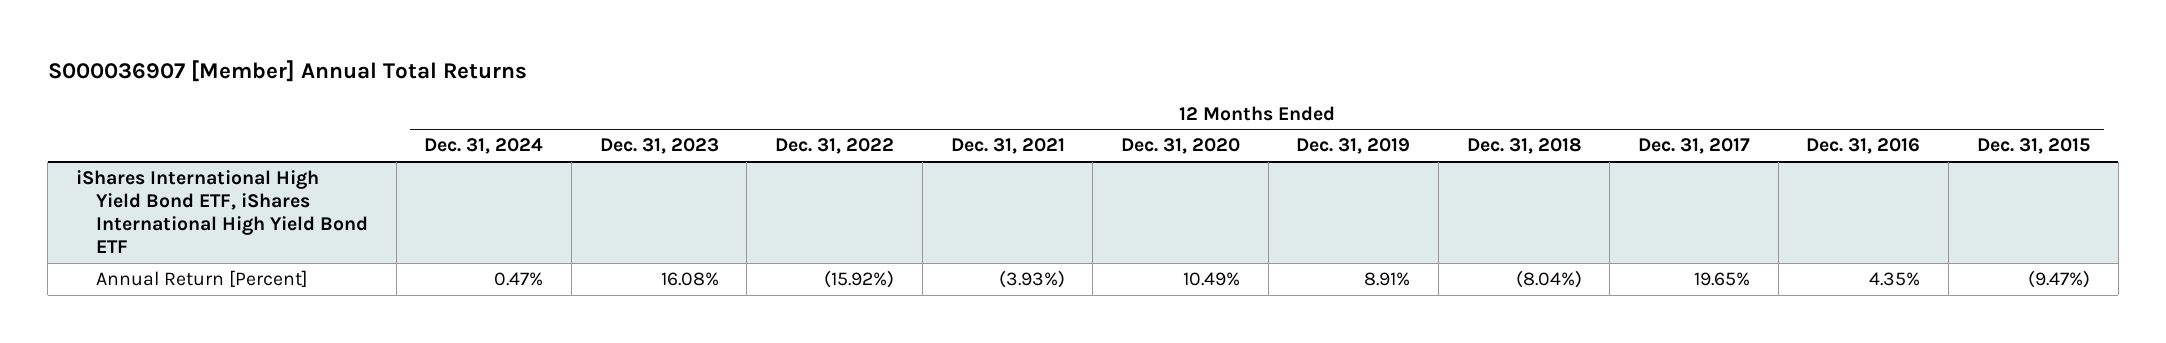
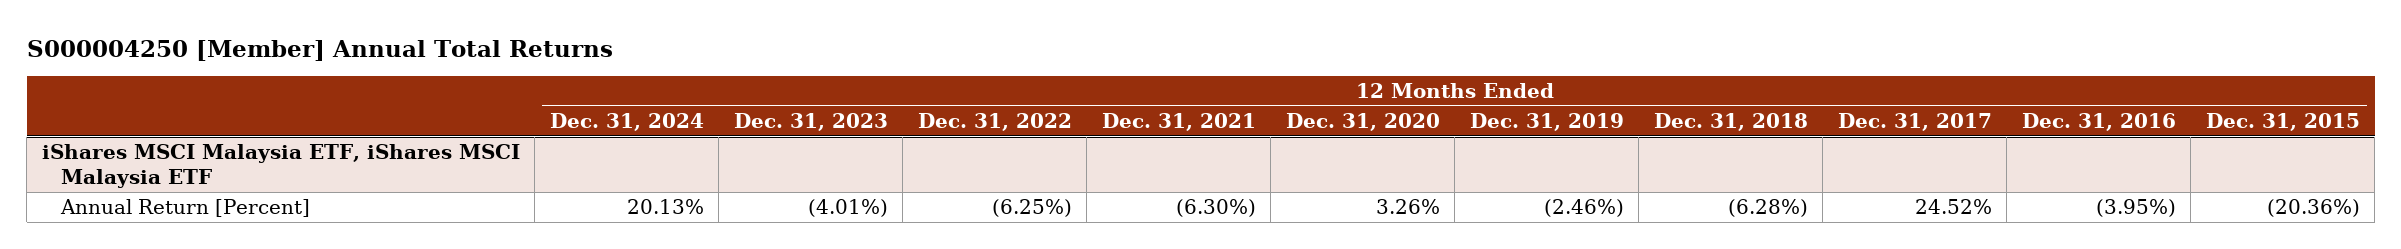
- S000036907 [Member] Annual Total Returns
+ S000004250 [Member] Annual Total Returns
- iShares International High Yield Bond ETF, iShares International High Yield Bond ETF
- Annual Return [Percent] | 0.47% | 16.08% | (15.92%) | (3.93%) | 10.49% | 8.91% | (8.04%) | 19.65% | 4.35% | (9.47%)
+ iShares MSCI Malaysia ETF, iShares MSCI Malaysia ETF
+ Annual Return [Percent] | 20.13% | (4.01%) | (6.25%) | (6.30%) | 3.26% | (2.46%) | (6.28%) | 24.52% | (3.95%) | (20.36%)

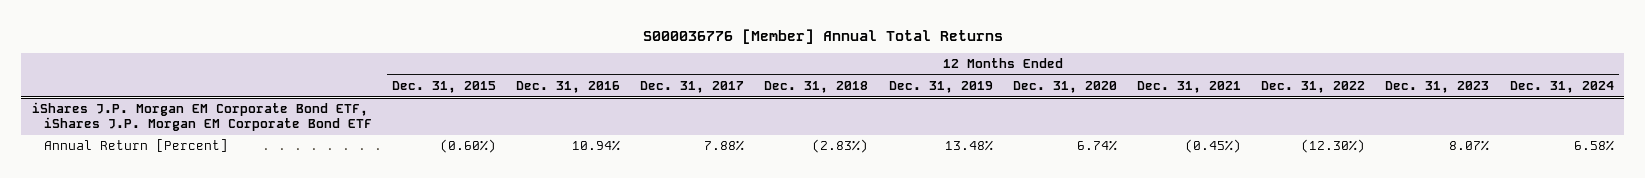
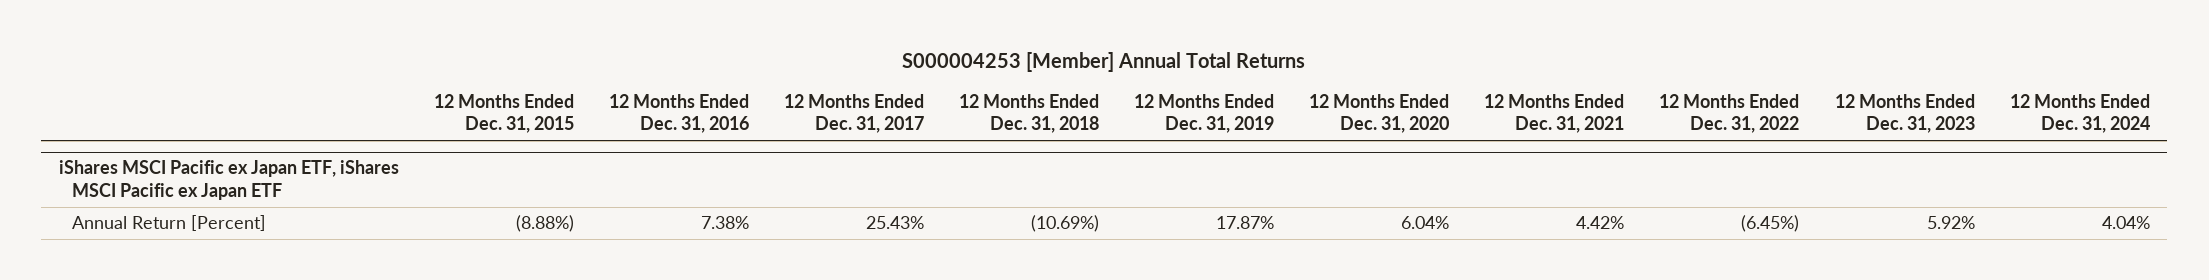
- S000036776 [Member] Annual Total Returns
+ S000004253 [Member] Annual Total Returns
- iShares J.P. Morgan EM Corporate Bond ETF, iShares J.P. Morgan EM Corporate Bond ETF
- Annual Return [Percent] | (0.60%) | 10.94% | 7.88% | (2.83%) | 13.48% | 6.74% | (0.45%) | (12.30%) | 8.07% | 6.58%
+ iShares MSCI Pacific ex Japan ETF, iShares MSCI Pacific ex Japan ETF
+ Annual Return [Percent] | (8.88%) | 7.38% | 25.43% | (10.69%) | 17.87% | 6.04% | 4.42% | (6.45%) | 5.92% | 4.04%

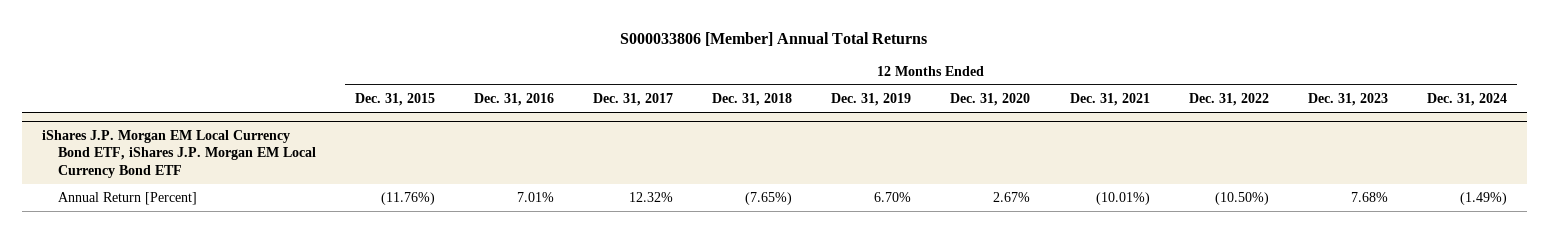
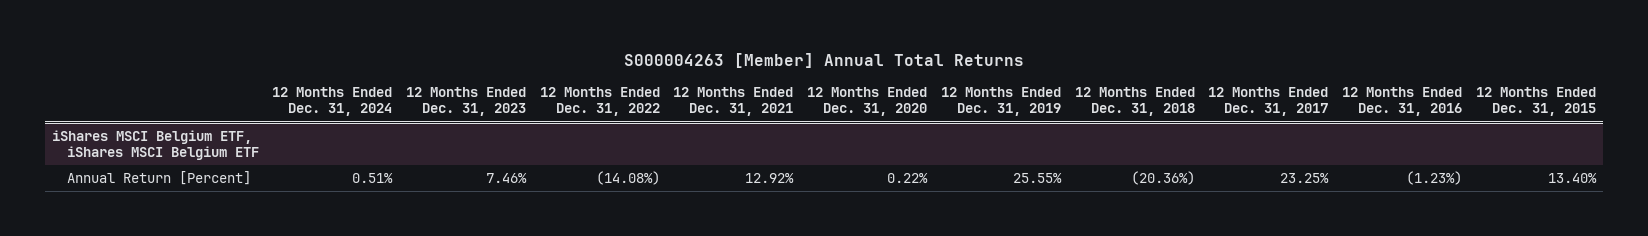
- S000033806 [Member] Annual Total Returns
+ S000004263 [Member] Annual Total Returns
- | 12 Months Ended Dec. 31, 2015 | 12 Months Ended Dec. 31, 2016 | 12 Months Ended Dec. 31, 2017 | 12 Months Ended Dec. 31, 2018 | 12 Months Ended Dec. 31, 2019 | 12 Months Ended Dec. 31, 2020 | 12 Months Ended Dec. 31, 2021 | 12 Months Ended Dec. 31, 2022 | 12 Months Ended Dec. 31, 2023 | 12 Months Ended Dec. 31, 2024
+ | 12 Months Ended Dec. 31, 2024 | 12 Months Ended Dec. 31, 2023 | 12 Months Ended Dec. 31, 2022 | 12 Months Ended Dec. 31, 2021 | 12 Months Ended Dec. 31, 2020 | 12 Months Ended Dec. 31, 2019 | 12 Months Ended Dec. 31, 2018 | 12 Months Ended Dec. 31, 2017 | 12 Months Ended Dec. 31, 2016 | 12 Months Ended Dec. 31, 2015
- iShares J.P. Morgan EM Local Currency Bond ETF, iShares J.P. Morgan EM Local Currency Bond ETF
- Annual Return [Percent] | (11.76%) | 7.01% | 12.32% | (7.65%) | 6.70% | 2.67% | (10.01%) | (10.50%) | 7.68% | (1.49%)
+ iShares MSCI Belgium ETF, iShares MSCI Belgium ETF
+ Annual Return [Percent] | 0.51% | 7.46% | (14.08%) | 12.92% | 0.22% | 25.55% | (20.36%) | 23.25% | (1.23%) | 13.40%

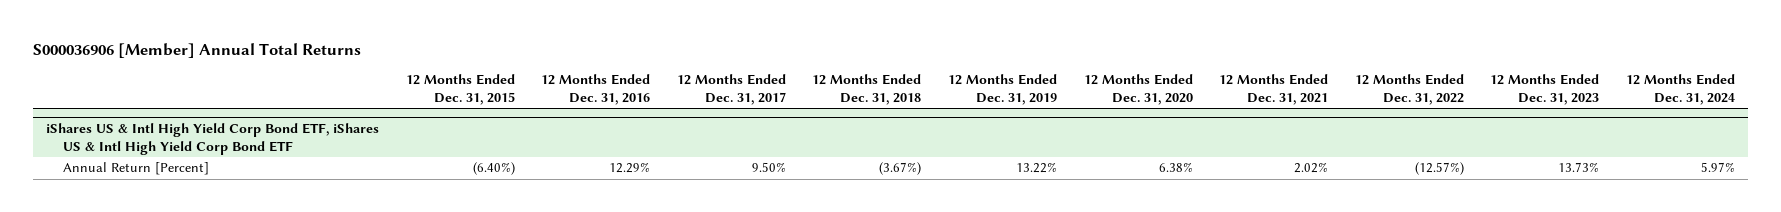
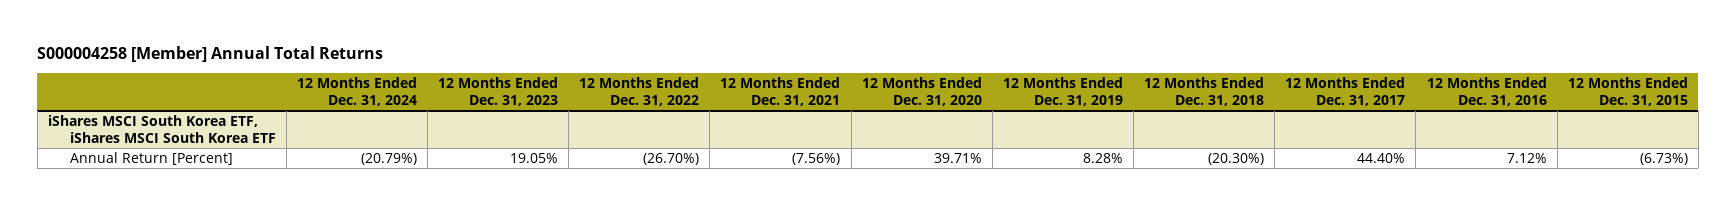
- S000036906 [Member] Annual Total Returns
+ S000004258 [Member] Annual Total Returns
- | 12 Months Ended Dec. 31, 2015 | 12 Months Ended Dec. 31, 2016 | 12 Months Ended Dec. 31, 2017 | 12 Months Ended Dec. 31, 2018 | 12 Months Ended Dec. 31, 2019 | 12 Months Ended Dec. 31, 2020 | 12 Months Ended Dec. 31, 2021 | 12 Months Ended Dec. 31, 2022 | 12 Months Ended Dec. 31, 2023 | 12 Months Ended Dec. 31, 2024
+ | 12 Months Ended Dec. 31, 2024 | 12 Months Ended Dec. 31, 2023 | 12 Months Ended Dec. 31, 2022 | 12 Months Ended Dec. 31, 2021 | 12 Months Ended Dec. 31, 2020 | 12 Months Ended Dec. 31, 2019 | 12 Months Ended Dec. 31, 2018 | 12 Months Ended Dec. 31, 2017 | 12 Months Ended Dec. 31, 2016 | 12 Months Ended Dec. 31, 2015
- iShares US & Intl High Yield Corp Bond ETF, iShares US & Intl High Yield Corp Bond ETF
- Annual Return [Percent] | (6.40%) | 12.29% | 9.50% | (3.67%) | 13.22% | 6.38% | 2.02% | (12.57%) | 13.73% | 5.97%
+ iShares MSCI South Korea ETF, iShares MSCI South Korea ETF
+ Annual Return [Percent] | (20.79%) | 19.05% | (26.70%) | (7.56%) | 39.71% | 8.28% | (20.30%) | 44.40% | 7.12% | (6.73%)

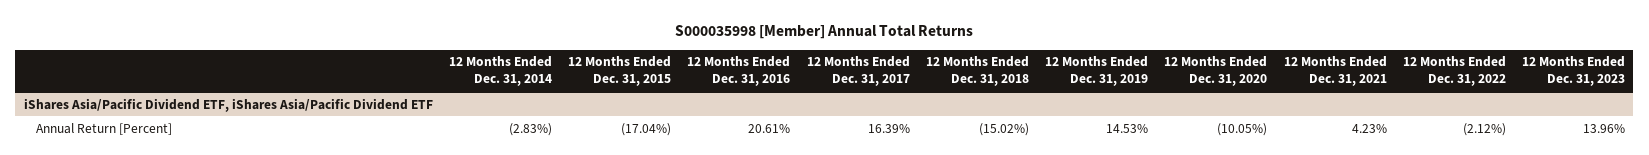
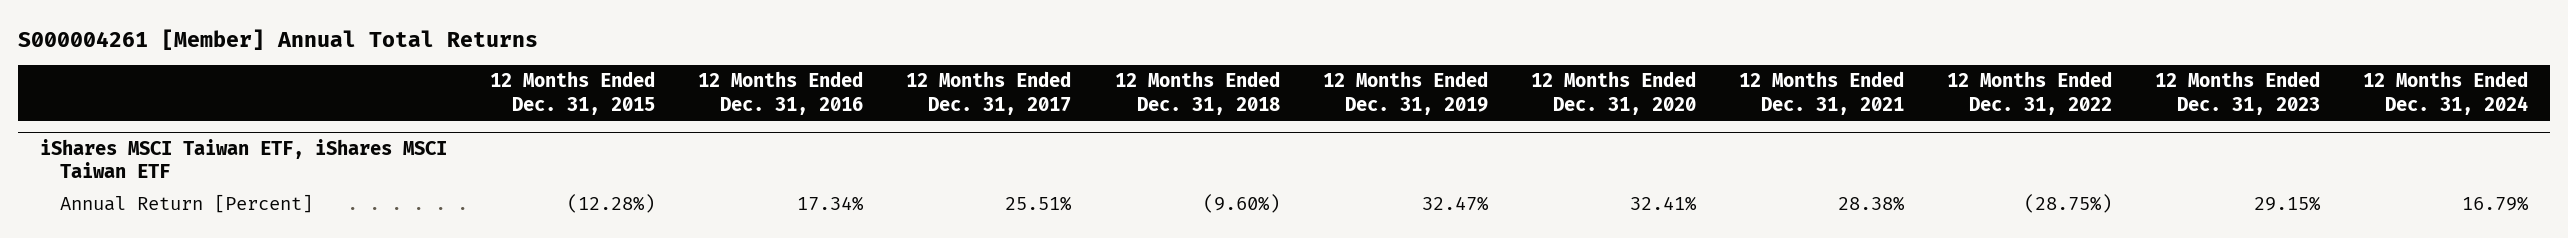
- S000035998 [Member] Annual Total Returns
+ S000004261 [Member] Annual Total Returns
- | 12 Months Ended Dec. 31, 2014 | 12 Months Ended Dec. 31, 2015 | 12 Months Ended Dec. 31, 2016 | 12 Months Ended Dec. 31, 2017 | 12 Months Ended Dec. 31, 2018 | 12 Months Ended Dec. 31, 2019 | 12 Months Ended Dec. 31, 2020 | 12 Months Ended Dec. 31, 2021 | 12 Months Ended Dec. 31, 2022 | 12 Months Ended Dec. 31, 2023
+ | 12 Months Ended Dec. 31, 2015 | 12 Months Ended Dec. 31, 2016 | 12 Months Ended Dec. 31, 2017 | 12 Months Ended Dec. 31, 2018 | 12 Months Ended Dec. 31, 2019 | 12 Months Ended Dec. 31, 2020 | 12 Months Ended Dec. 31, 2021 | 12 Months Ended Dec. 31, 2022 | 12 Months Ended Dec. 31, 2023 | 12 Months Ended Dec. 31, 2024
- iShares Asia/Pacific Dividend ETF, iShares Asia/Pacific Dividend ETF
- Annual Return [Percent] | (2.83%) | (17.04%) | 20.61% | 16.39% | (15.02%) | 14.53% | (10.05%) | 4.23% | (2.12%) | 13.96%
+ iShares MSCI Taiwan ETF, iShares MSCI Taiwan ETF
+ Annual Return [Percent] | (12.28%) | 17.34% | 25.51% | (9.60%) | 32.47% | 32.41% | 28.38% | (28.75%) | 29.15% | 16.79%

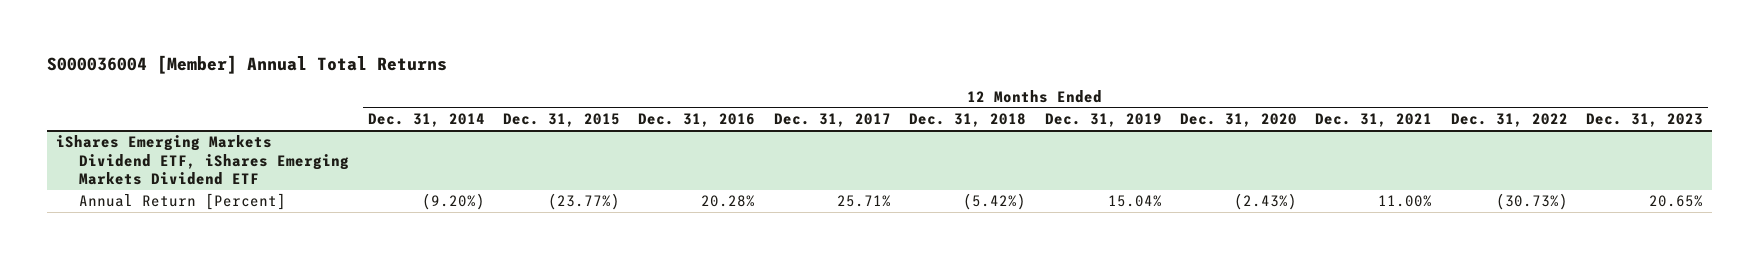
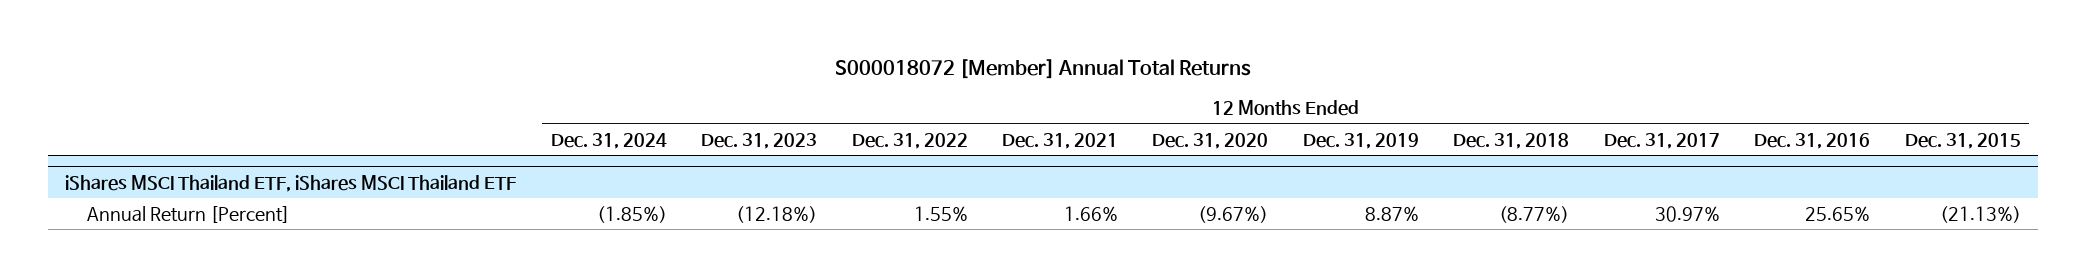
- S000036004 [Member] Annual Total Returns
+ S000018072 [Member] Annual Total Returns
- | 12 Months Ended Dec. 31, 2014 | 12 Months Ended Dec. 31, 2015 | 12 Months Ended Dec. 31, 2016 | 12 Months Ended Dec. 31, 2017 | 12 Months Ended Dec. 31, 2018 | 12 Months Ended Dec. 31, 2019 | 12 Months Ended Dec. 31, 2020 | 12 Months Ended Dec. 31, 2021 | 12 Months Ended Dec. 31, 2022 | 12 Months Ended Dec. 31, 2023
+ | 12 Months Ended Dec. 31, 2024 | 12 Months Ended Dec. 31, 2023 | 12 Months Ended Dec. 31, 2022 | 12 Months Ended Dec. 31, 2021 | 12 Months Ended Dec. 31, 2020 | 12 Months Ended Dec. 31, 2019 | 12 Months Ended Dec. 31, 2018 | 12 Months Ended Dec. 31, 2017 | 12 Months Ended Dec. 31, 2016 | 12 Months Ended Dec. 31, 2015
- iShares Emerging Markets Dividend ETF, iShares Emerging Markets Dividend ETF
- Annual Return [Percent] | (9.20%) | (23.77%) | 20.28% | 25.71% | (5.42%) | 15.04% | (2.43%) | 11.00% | (30.73%) | 20.65%
+ iShares MSCI Thailand ETF, iShares MSCI Thailand ETF
+ Annual Return [Percent] | (1.85%) | (12.18%) | 1.55% | 1.66% | (9.67%) | 8.87% | (8.77%) | 30.97% | 25.65% | (21.13%)

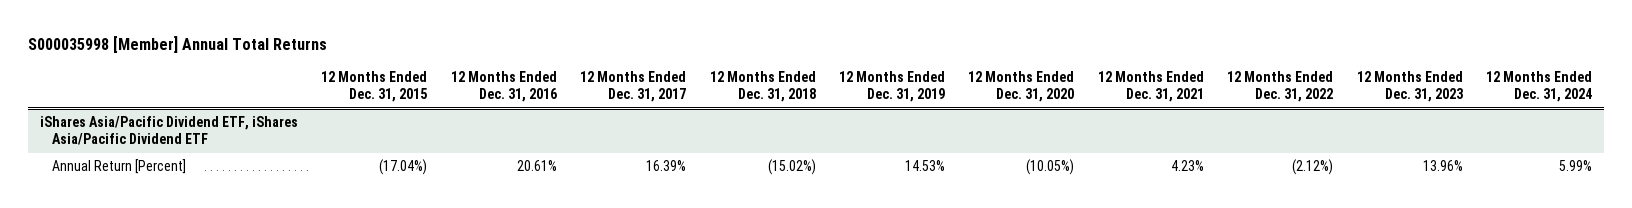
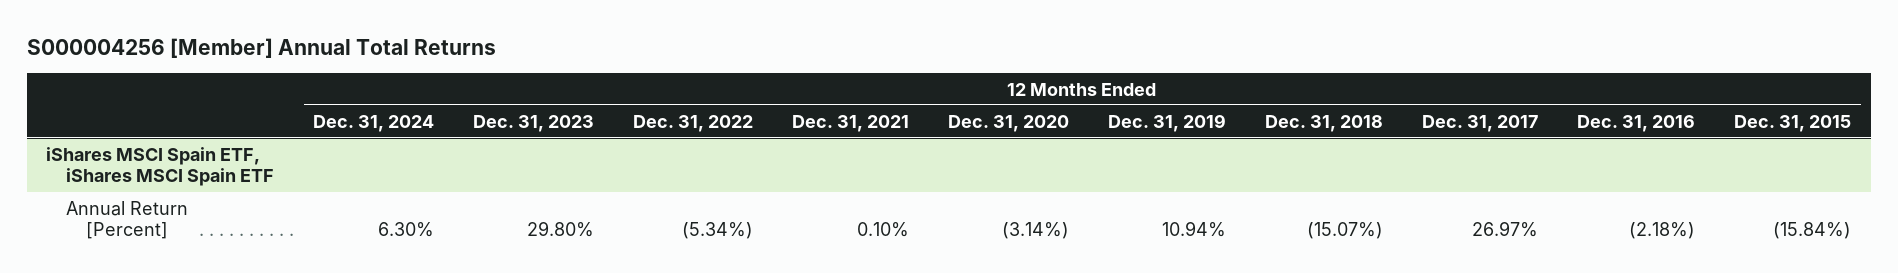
- S000035998 [Member] Annual Total Returns
+ S000004256 [Member] Annual Total Returns
- | 12 Months Ended Dec. 31, 2015 | 12 Months Ended Dec. 31, 2016 | 12 Months Ended Dec. 31, 2017 | 12 Months Ended Dec. 31, 2018 | 12 Months Ended Dec. 31, 2019 | 12 Months Ended Dec. 31, 2020 | 12 Months Ended Dec. 31, 2021 | 12 Months Ended Dec. 31, 2022 | 12 Months Ended Dec. 31, 2023 | 12 Months Ended Dec. 31, 2024
+ | 12 Months Ended Dec. 31, 2024 | 12 Months Ended Dec. 31, 2023 | 12 Months Ended Dec. 31, 2022 | 12 Months Ended Dec. 31, 2021 | 12 Months Ended Dec. 31, 2020 | 12 Months Ended Dec. 31, 2019 | 12 Months Ended Dec. 31, 2018 | 12 Months Ended Dec. 31, 2017 | 12 Months Ended Dec. 31, 2016 | 12 Months Ended Dec. 31, 2015
- iShares Asia/Pacific Dividend ETF, iShares Asia/Pacific Dividend ETF
- Annual Return [Percent] | (17.04%) | 20.61% | 16.39% | (15.02%) | 14.53% | (10.05%) | 4.23% | (2.12%) | 13.96% | 5.99%
+ iShares MSCI Spain ETF, iShares MSCI Spain ETF
+ Annual Return [Percent] | 6.30% | 29.80% | (5.34%) | 0.10% | (3.14%) | 10.94% | (15.07%) | 26.97% | (2.18%) | (15.84%)

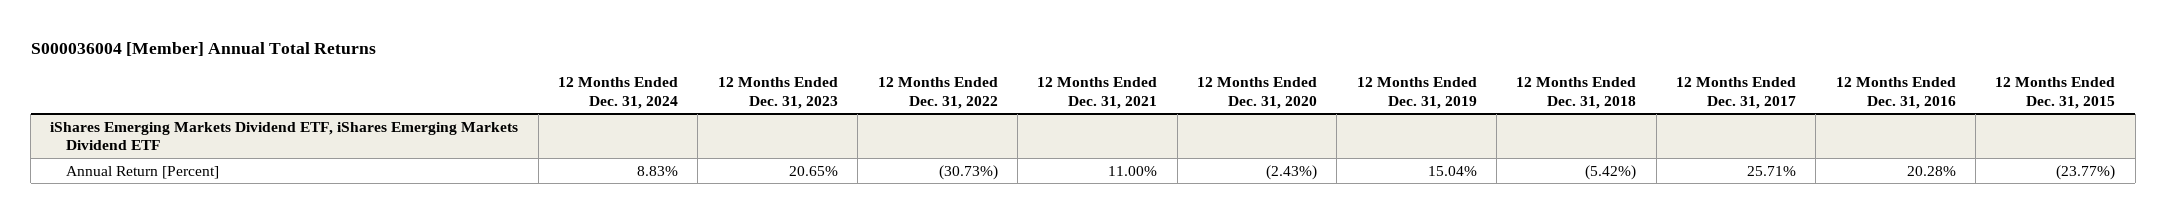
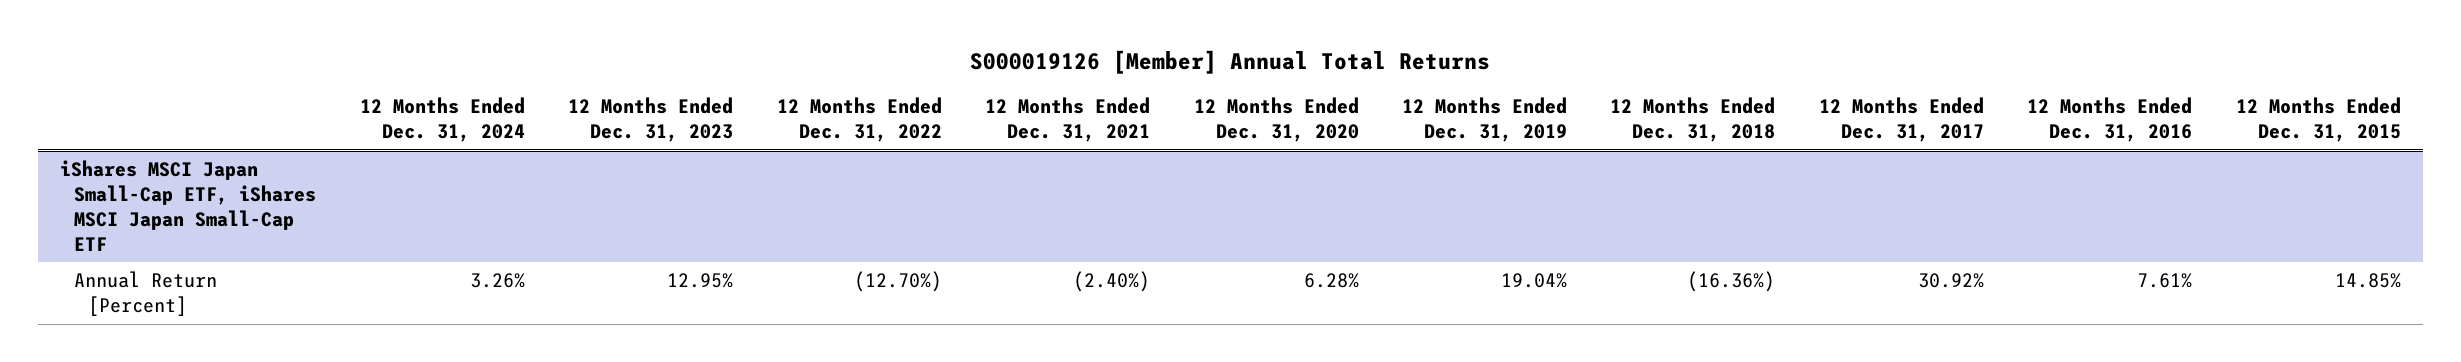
- S000036004 [Member] Annual Total Returns
+ S000019126 [Member] Annual Total Returns
- iShares Emerging Markets Dividend ETF, iShares Emerging Markets Dividend ETF
- Annual Return [Percent] | 8.83% | 20.65% | (30.73%) | 11.00% | (2.43%) | 15.04% | (5.42%) | 25.71% | 20.28% | (23.77%)
+ iShares MSCI Japan Small-Cap ETF, iShares MSCI Japan Small-Cap ETF
+ Annual Return [Percent] | 3.26% | 12.95% | (12.70%) | (2.40%) | 6.28% | 19.04% | (16.36%) | 30.92% | 7.61% | 14.85%

